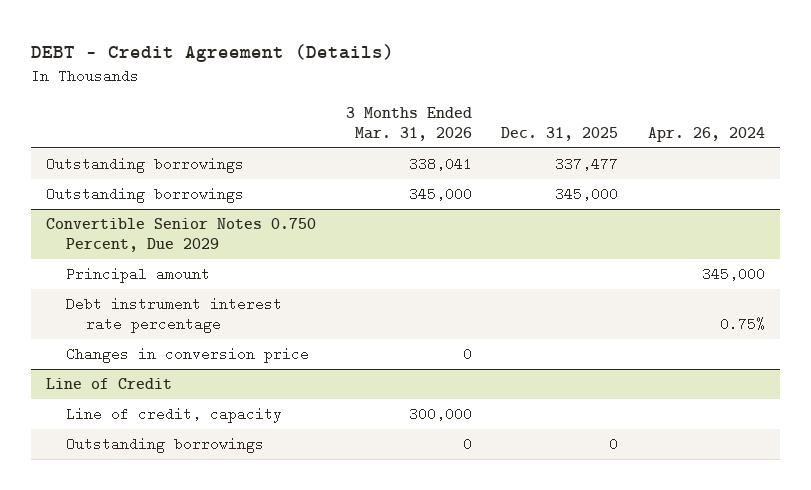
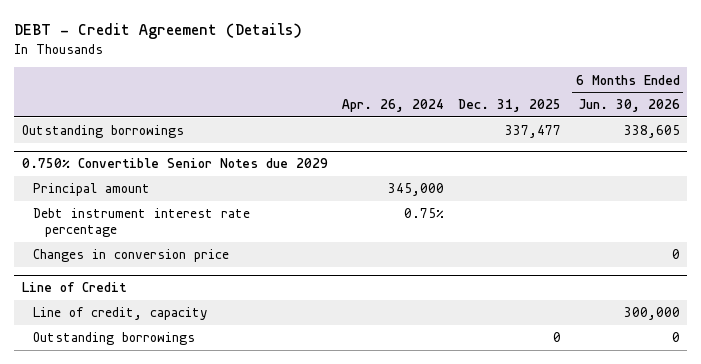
- | 3 Months Ended Mar. 31, 2026 | Dec. 31, 2025 | Apr. 26, 2024
+ | Apr. 26, 2024 | Dec. 31, 2025 | 6 Months Ended Jun. 30, 2026
- Outstanding borrowings | 345,000 | 345,000 |
- Convertible Senior Notes 0.750 Percent, Due 2029
+ 0.750% Convertible Senior Notes due 2029

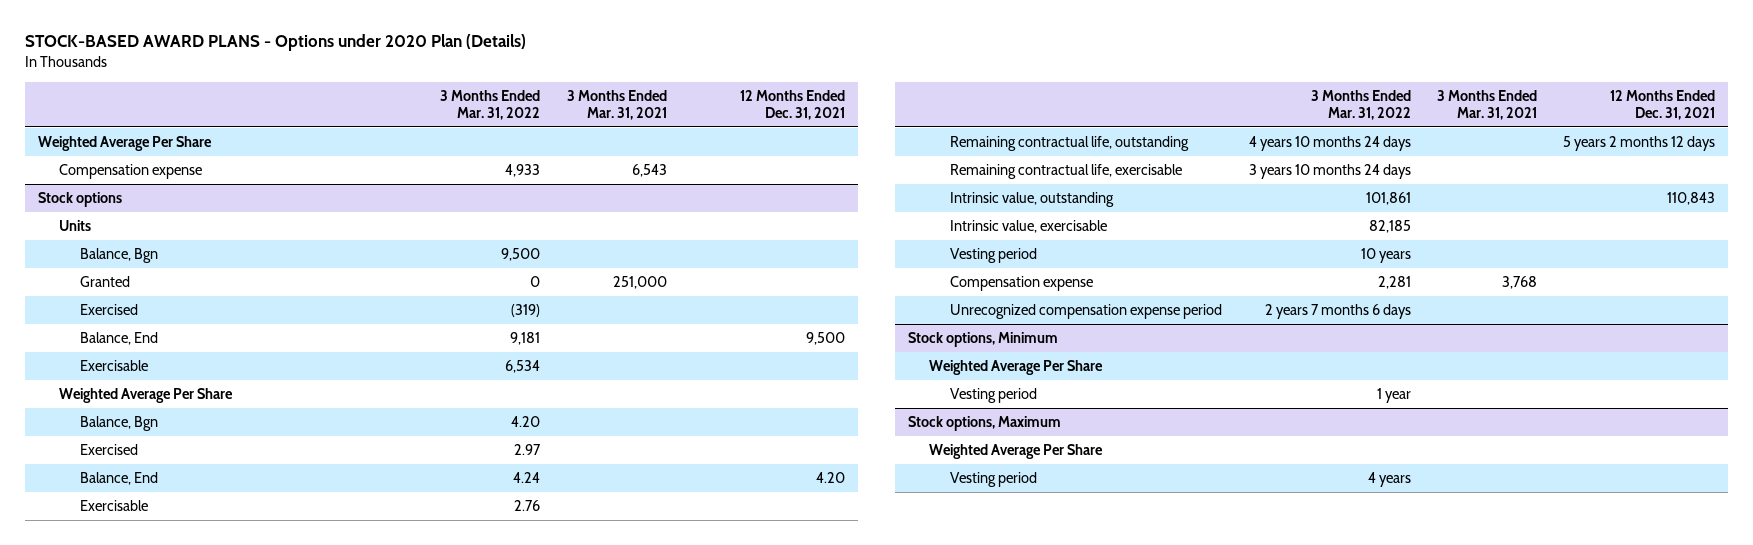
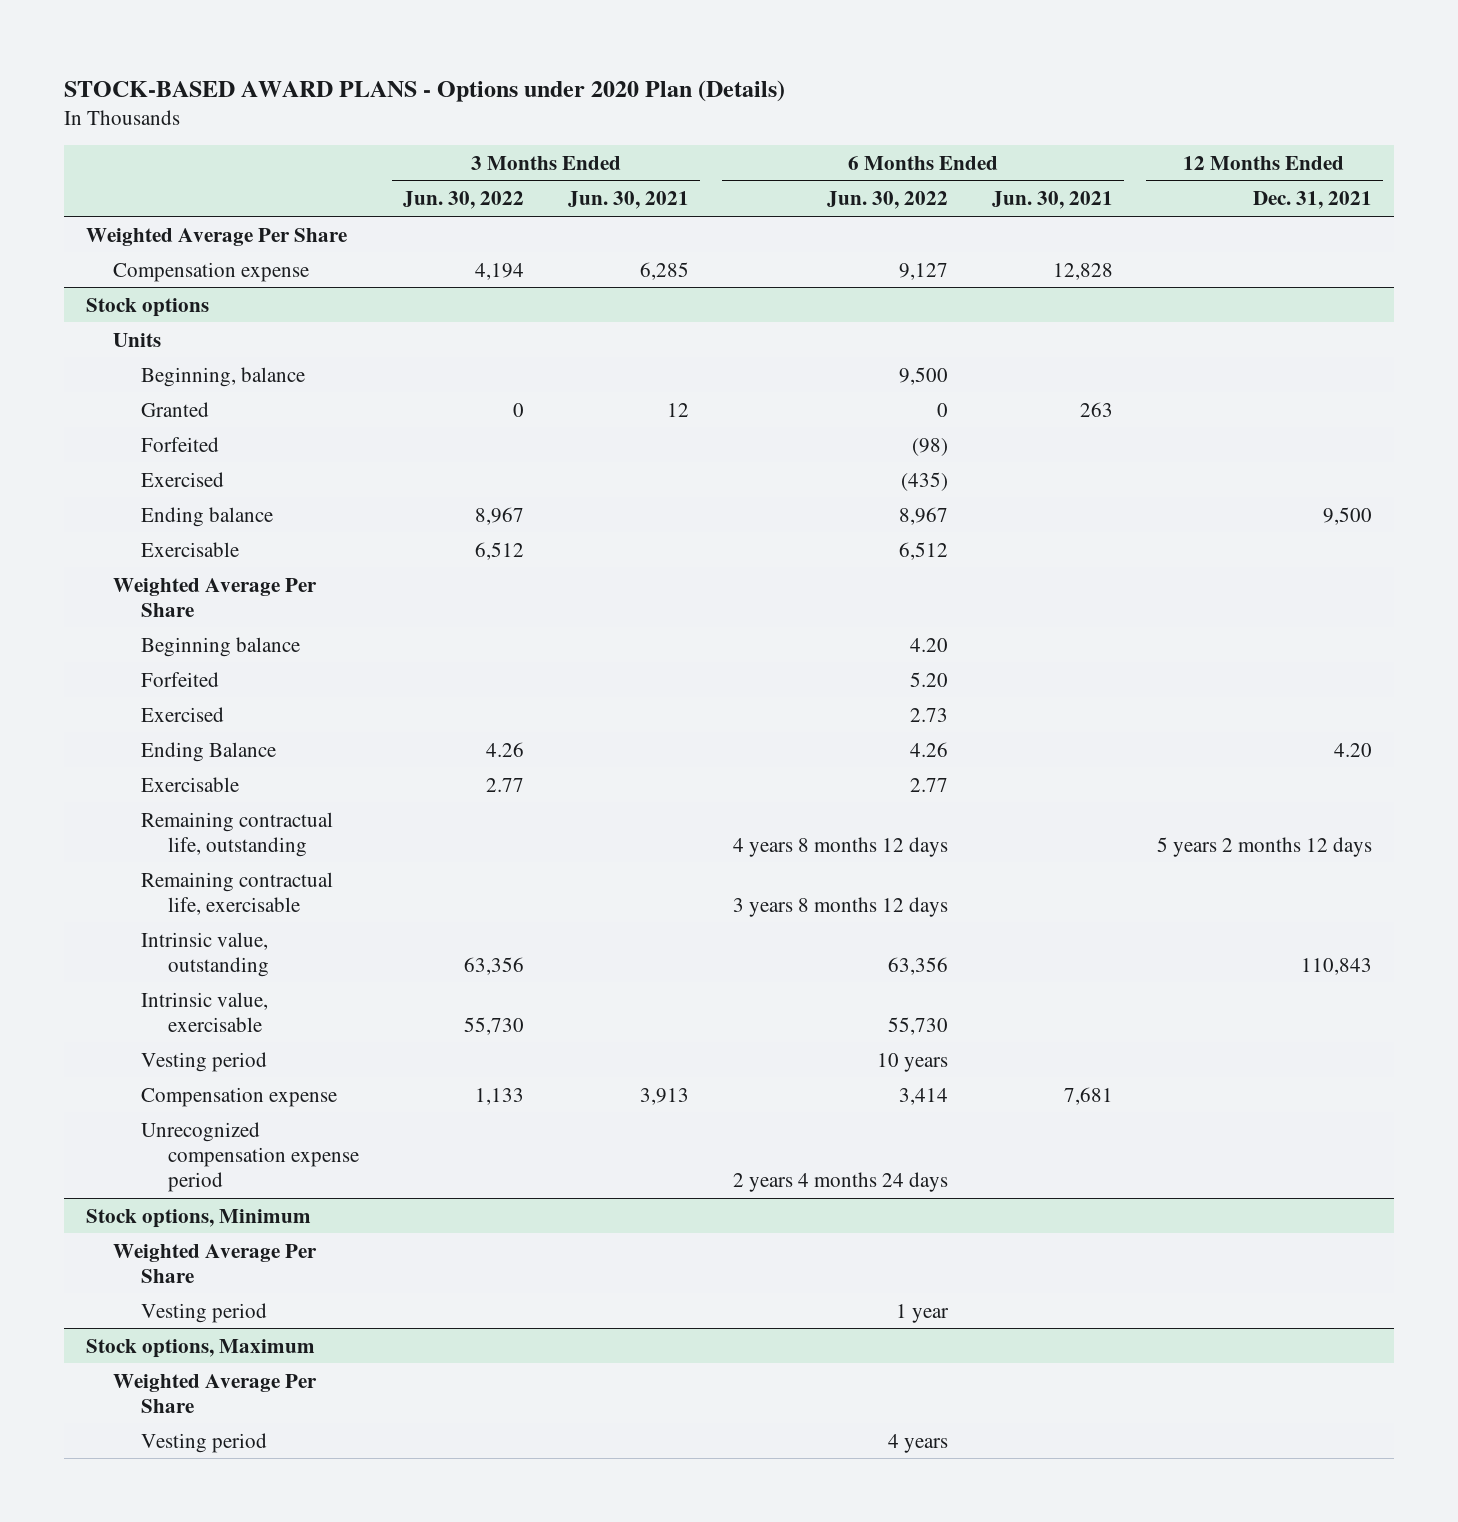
- | 3 Months Ended Mar. 31, 2022 | 3 Months Ended Mar. 31, 2021 | 12 Months Ended Dec. 31, 2021
+ | 3 Months Ended Jun. 30, 2022 | 3 Months Ended Jun. 30, 2021 | 6 Months Ended Jun. 30, 2022 | 6 Months Ended Jun. 30, 2021 | 12 Months Ended Dec. 31, 2021
@ Stock options
- Balance, Bgn | 9,500 | |
+ Beginning, balance | | | 9,500 | |
+ Forfeited | | | (98) | |
- Balance, End | 9,181 | | 9,500
+ Ending balance | 8,967 | | 8,967 | | 9,500
- Balance, Bgn | 4.20 | |
+ Beginning balance | | | 4.20 | |
+ Forfeited | | | 5.20 | |
- Balance, End | 4.24 | | 4.20
+ Ending Balance | 4.26 | | 4.26 | | 4.20

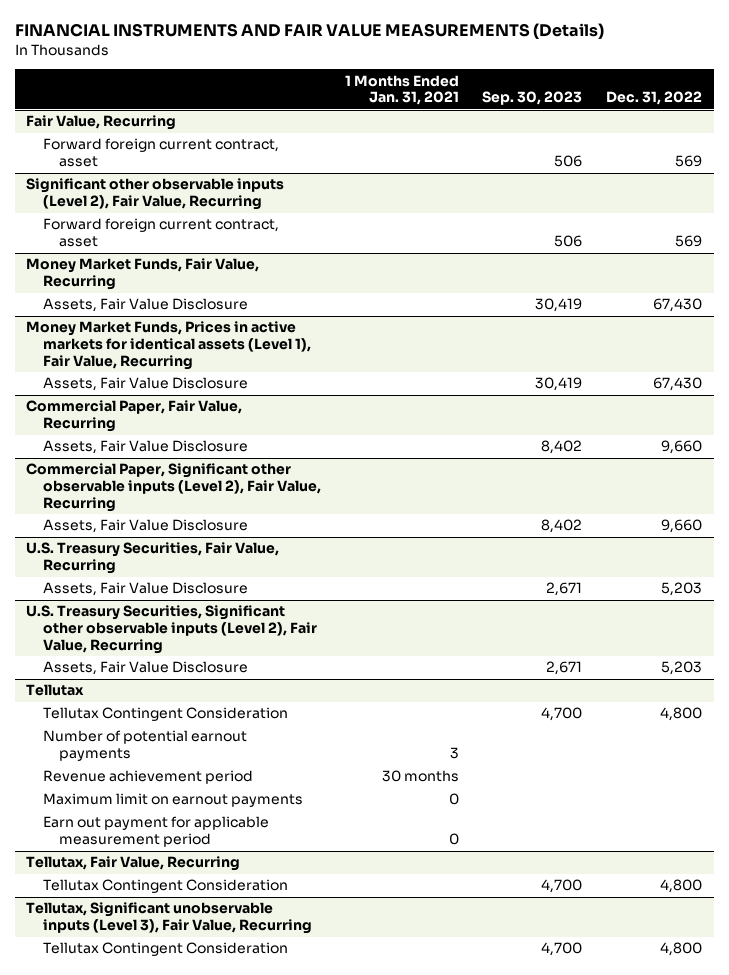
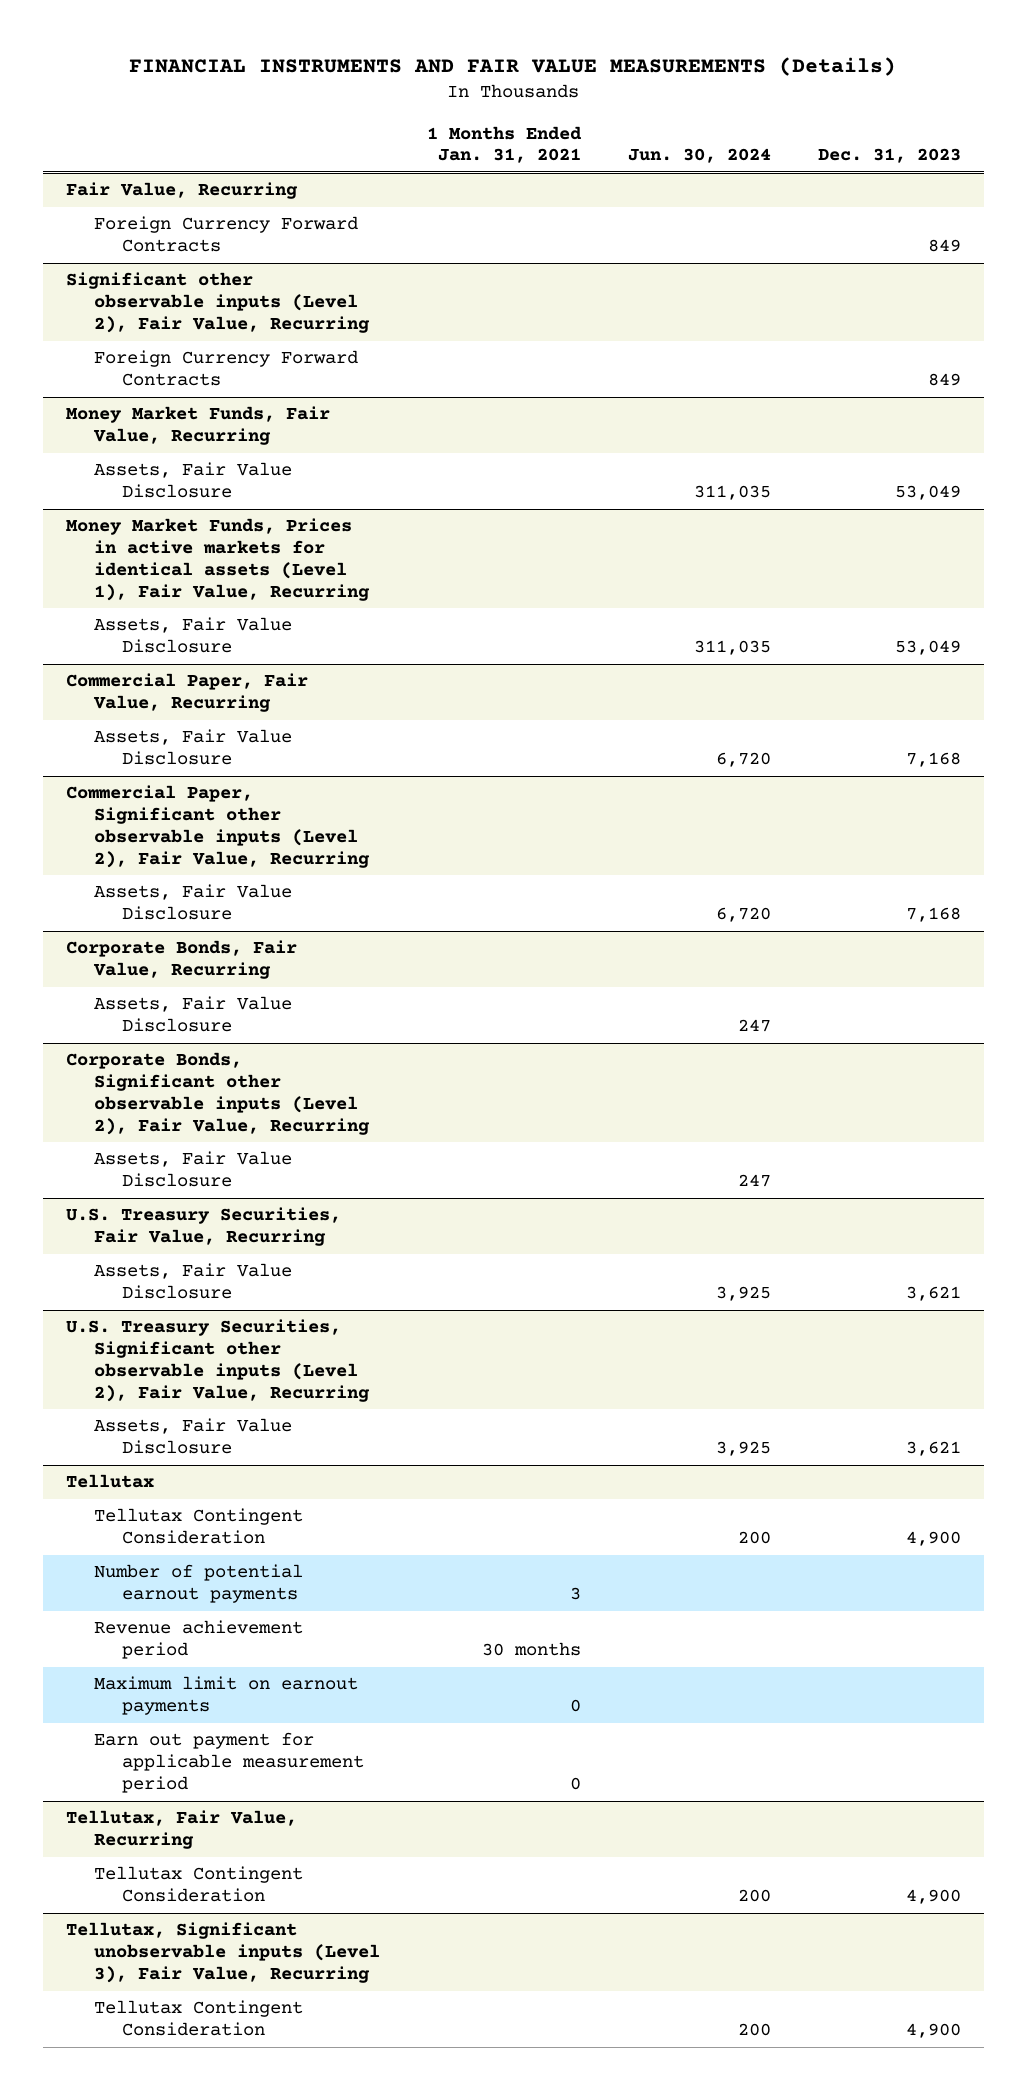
- | 1 Months Ended Jan. 31, 2021 | Sep. 30, 2023 | Dec. 31, 2022
+ | 1 Months Ended Jan. 31, 2021 | Jun. 30, 2024 | Dec. 31, 2023
@ Fair Value, Recurring
- Forward foreign current contract, asset | | 506 | 569
+ Foreign Currency Forward Contracts | | | 849
@ Significant other observable inputs (Level 2), Fair Value, Recurring
- Forward foreign current contract, asset | | 506 | 569
+ Foreign Currency Forward Contracts | | | 849
+ Corporate Bonds, Fair Value, Recurring
+ Assets, Fair Value Disclosure | | 247 |
+ Corporate Bonds, Significant other observable inputs (Level 2), Fair Value, Recurring
+ Assets, Fair Value Disclosure | | 247 |

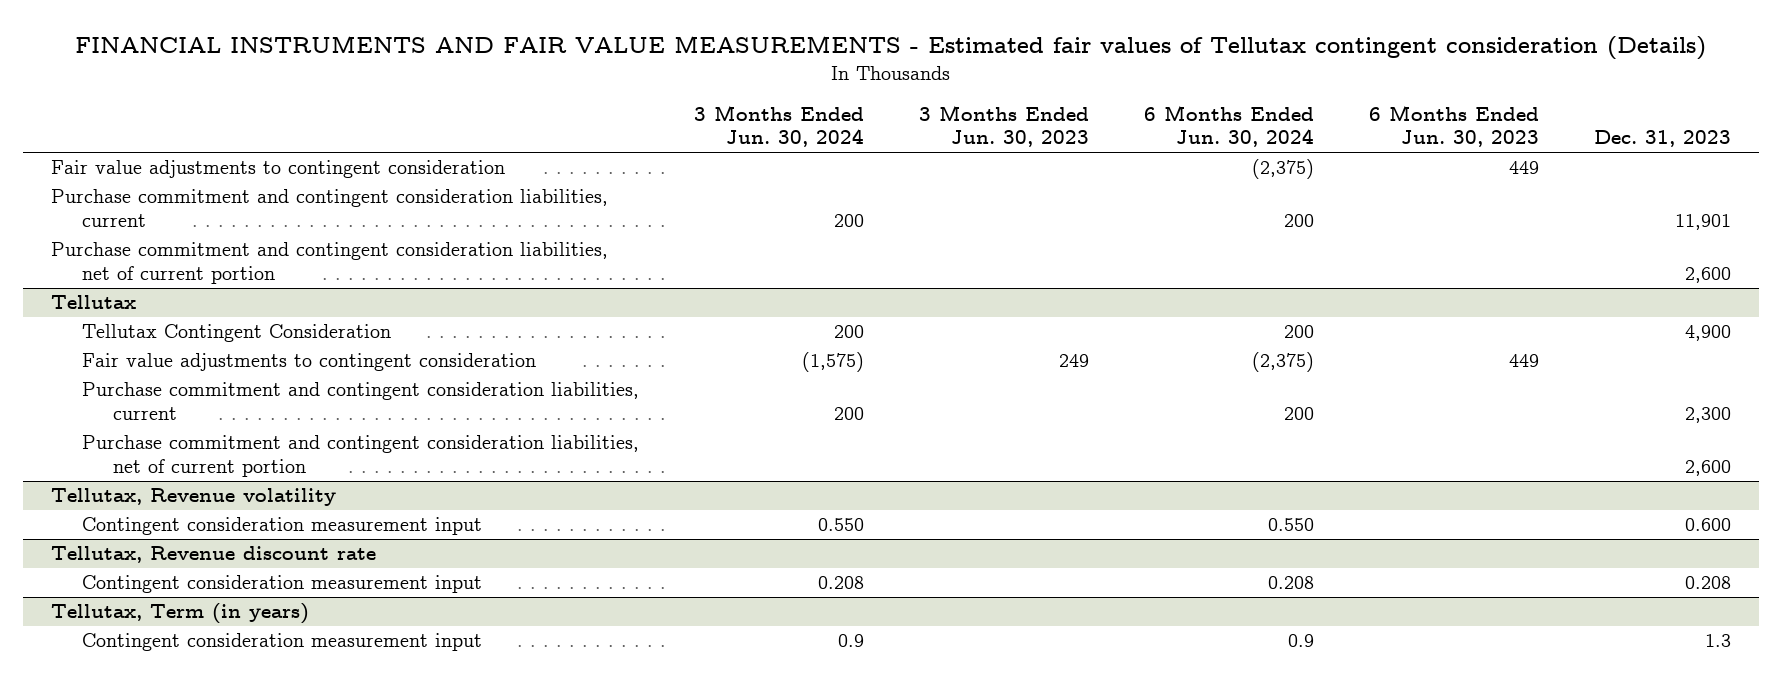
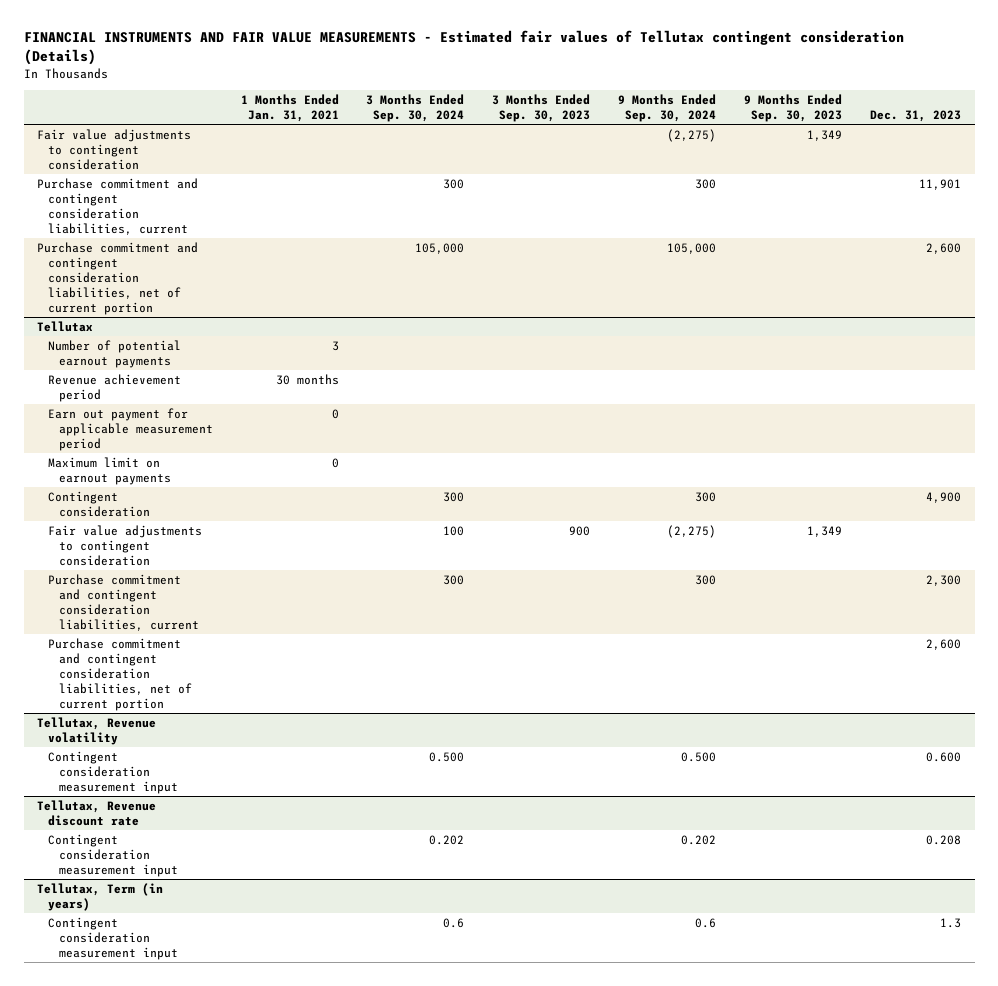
- | 3 Months Ended Jun. 30, 2024 | 3 Months Ended Jun. 30, 2023 | 6 Months Ended Jun. 30, 2024 | 6 Months Ended Jun. 30, 2023 | Dec. 31, 2023
+ | 1 Months Ended Jan. 31, 2021 | 3 Months Ended Sep. 30, 2024 | 3 Months Ended Sep. 30, 2023 | 9 Months Ended Sep. 30, 2024 | 9 Months Ended Sep. 30, 2023 | Dec. 31, 2023
@ Tellutax
- Tellutax Contingent Consideration | 200 | | 200 | | 4,900
+ Number of potential earnout payments | 3 | | | | |
+ Revenue achievement period | 30 months | | | | |
+ Earn out payment for applicable measurement period | 0 | | | | |
+ Maximum limit on earnout payments | 0 | | | | |
+ Contingent consideration | | 300 | | 300 | | 4,900

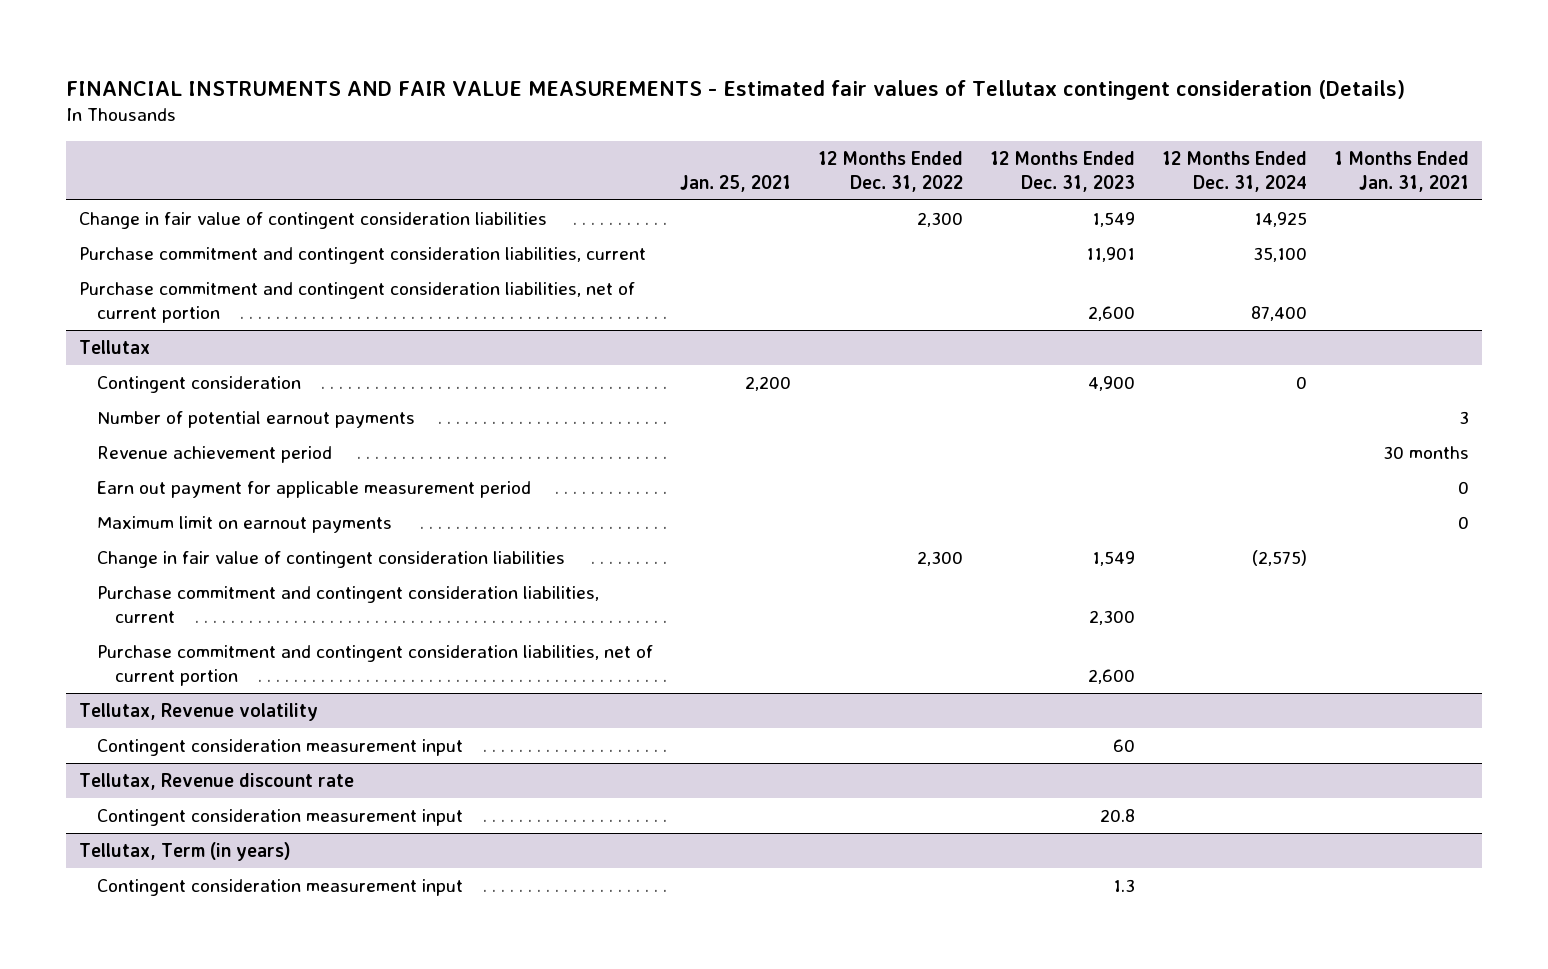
- | 1 Months Ended Jan. 31, 2021 | 3 Months Ended Sep. 30, 2024 | 3 Months Ended Sep. 30, 2023 | 9 Months Ended Sep. 30, 2024 | 9 Months Ended Sep. 30, 2023 | Dec. 31, 2023
+ | Jan. 25, 2021 | 12 Months Ended Dec. 31, 2022 | 12 Months Ended Dec. 31, 2023 | 12 Months Ended Dec. 31, 2024 | 1 Months Ended Jan. 31, 2021
- Fair value adjustments to contingent consideration | | | | (2,275) | 1,349 |
+ Change in fair value of contingent consideration liabilities | | 2,300 | 1,549 | 14,925 |
@ Tellutax
moved up: Contingent consideration | 2,200 | | 4,900 | 0 |
- Fair value adjustments to contingent consideration | | 100 | 900 | (2,275) | 1,349 |
+ Change in fair value of contingent consideration liabilities | | 2,300 | 1,549 | (2,575) |

